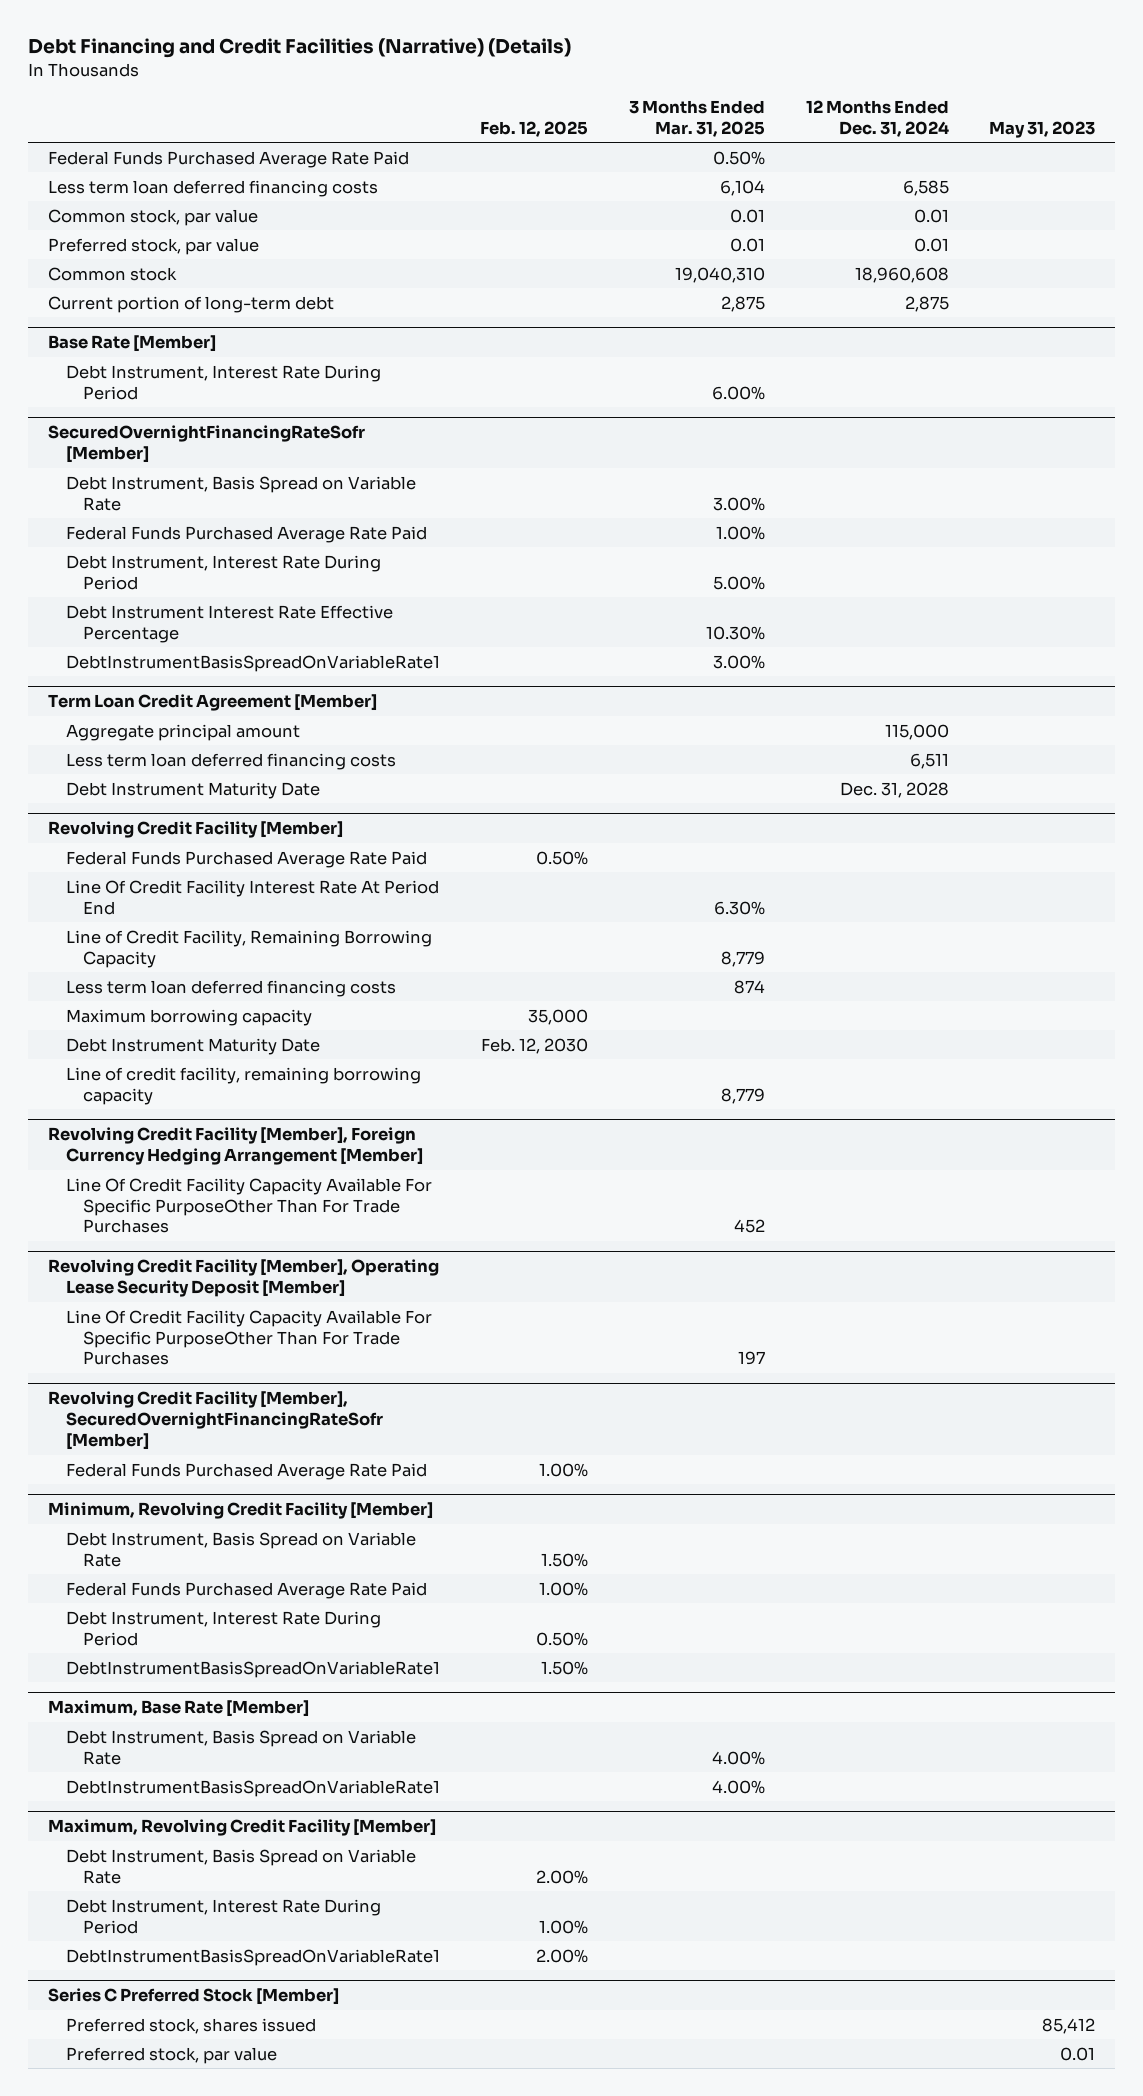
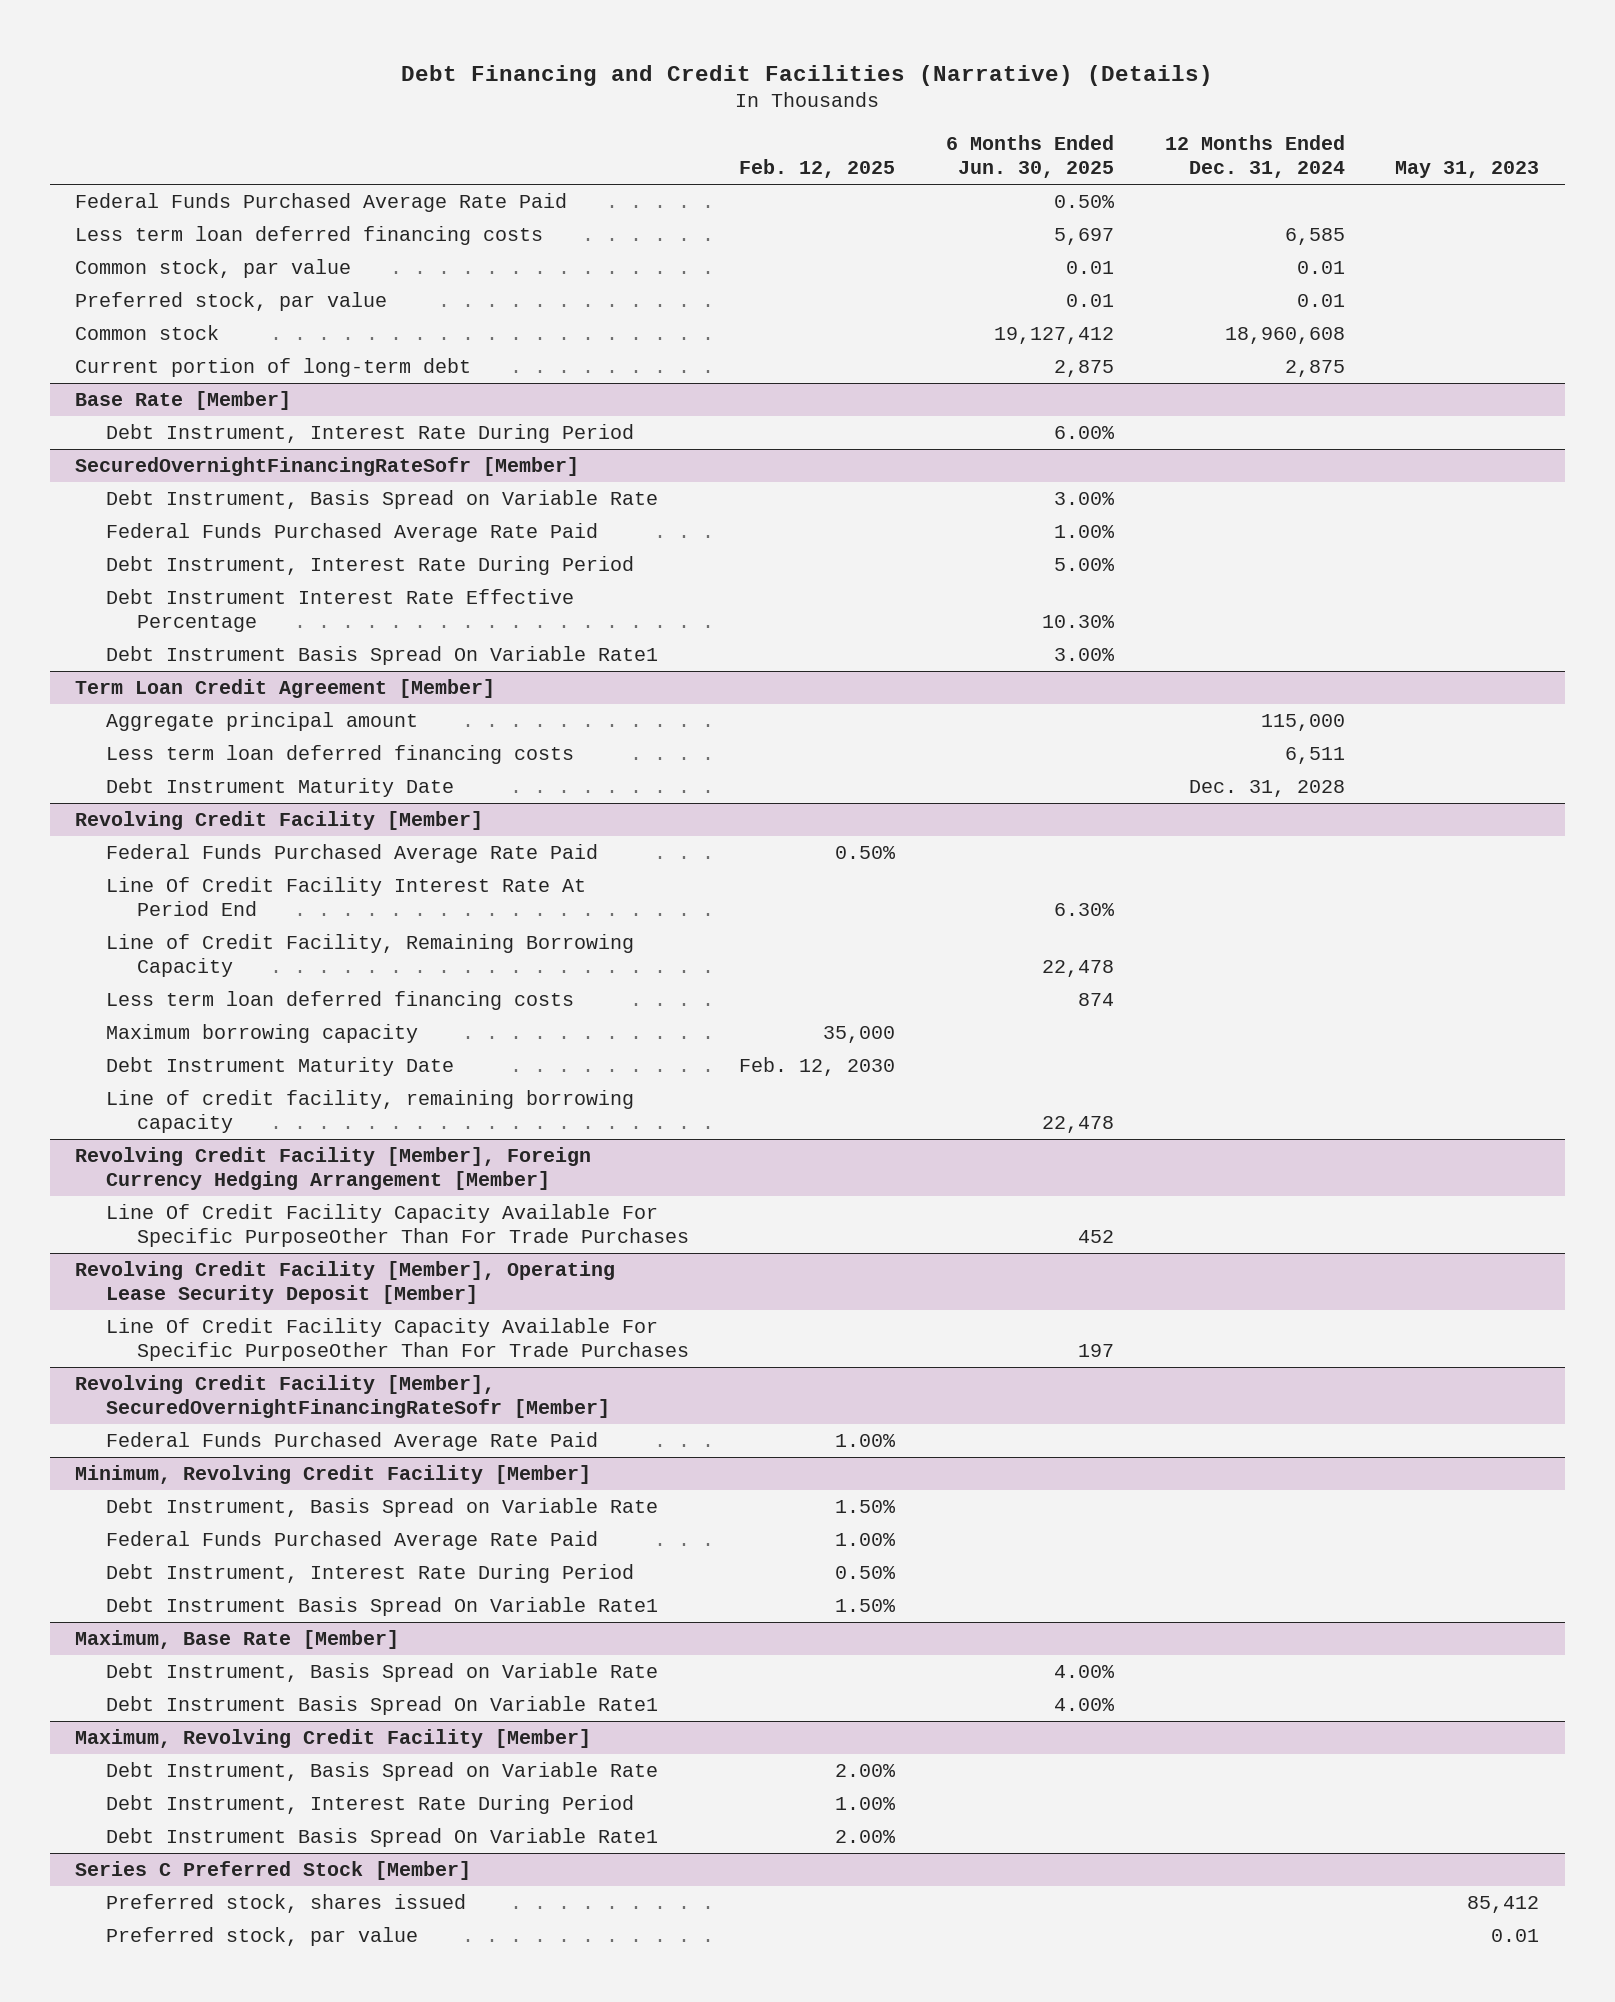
- | Feb. 12, 2025 | 3 Months Ended Mar. 31, 2025 | 12 Months Ended Dec. 31, 2024 | May 31, 2023
+ | Feb. 12, 2025 | 6 Months Ended Jun. 30, 2025 | 12 Months Ended Dec. 31, 2024 | May 31, 2023
@ SecuredOvernightFinancingRateSofr [Member]
- DebtInstrumentBasisSpreadOnVariableRate1 | | 3.00% | |
+ Debt Instrument Basis Spread On Variable Rate1 | | 3.00% | |
@ Minimum, Revolving Credit Facility [Member]
- DebtInstrumentBasisSpreadOnVariableRate1 | 1.50% | | |
+ Debt Instrument Basis Spread On Variable Rate1 | 1.50% | | |
@ Maximum, Base Rate [Member]
- DebtInstrumentBasisSpreadOnVariableRate1 | | 4.00% | |
+ Debt Instrument Basis Spread On Variable Rate1 | | 4.00% | |
@ Maximum, Revolving Credit Facility [Member]
- DebtInstrumentBasisSpreadOnVariableRate1 | 2.00% | | |
+ Debt Instrument Basis Spread On Variable Rate1 | 2.00% | | |

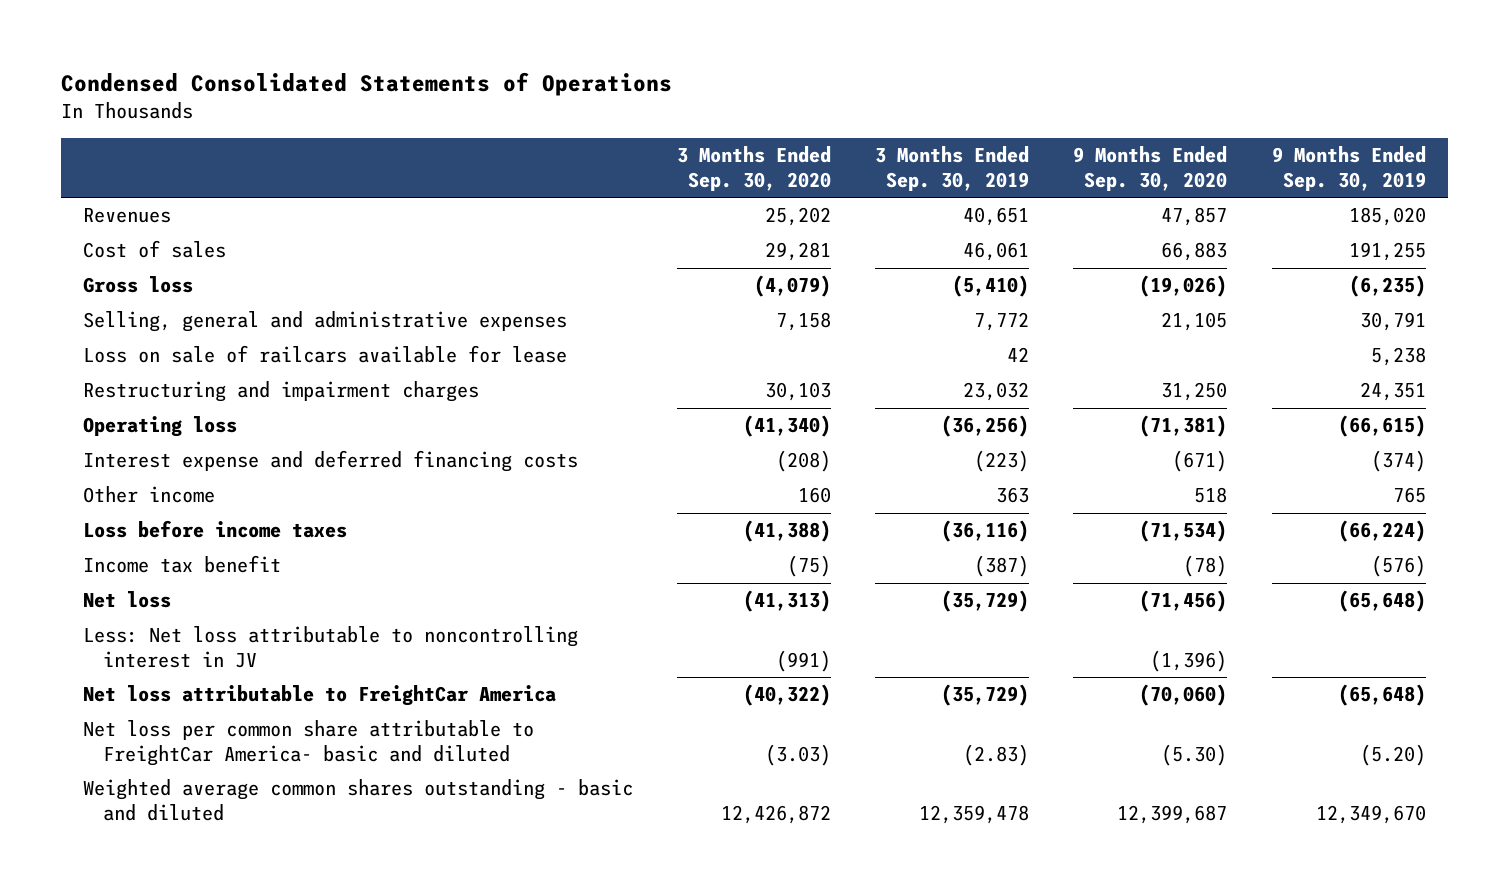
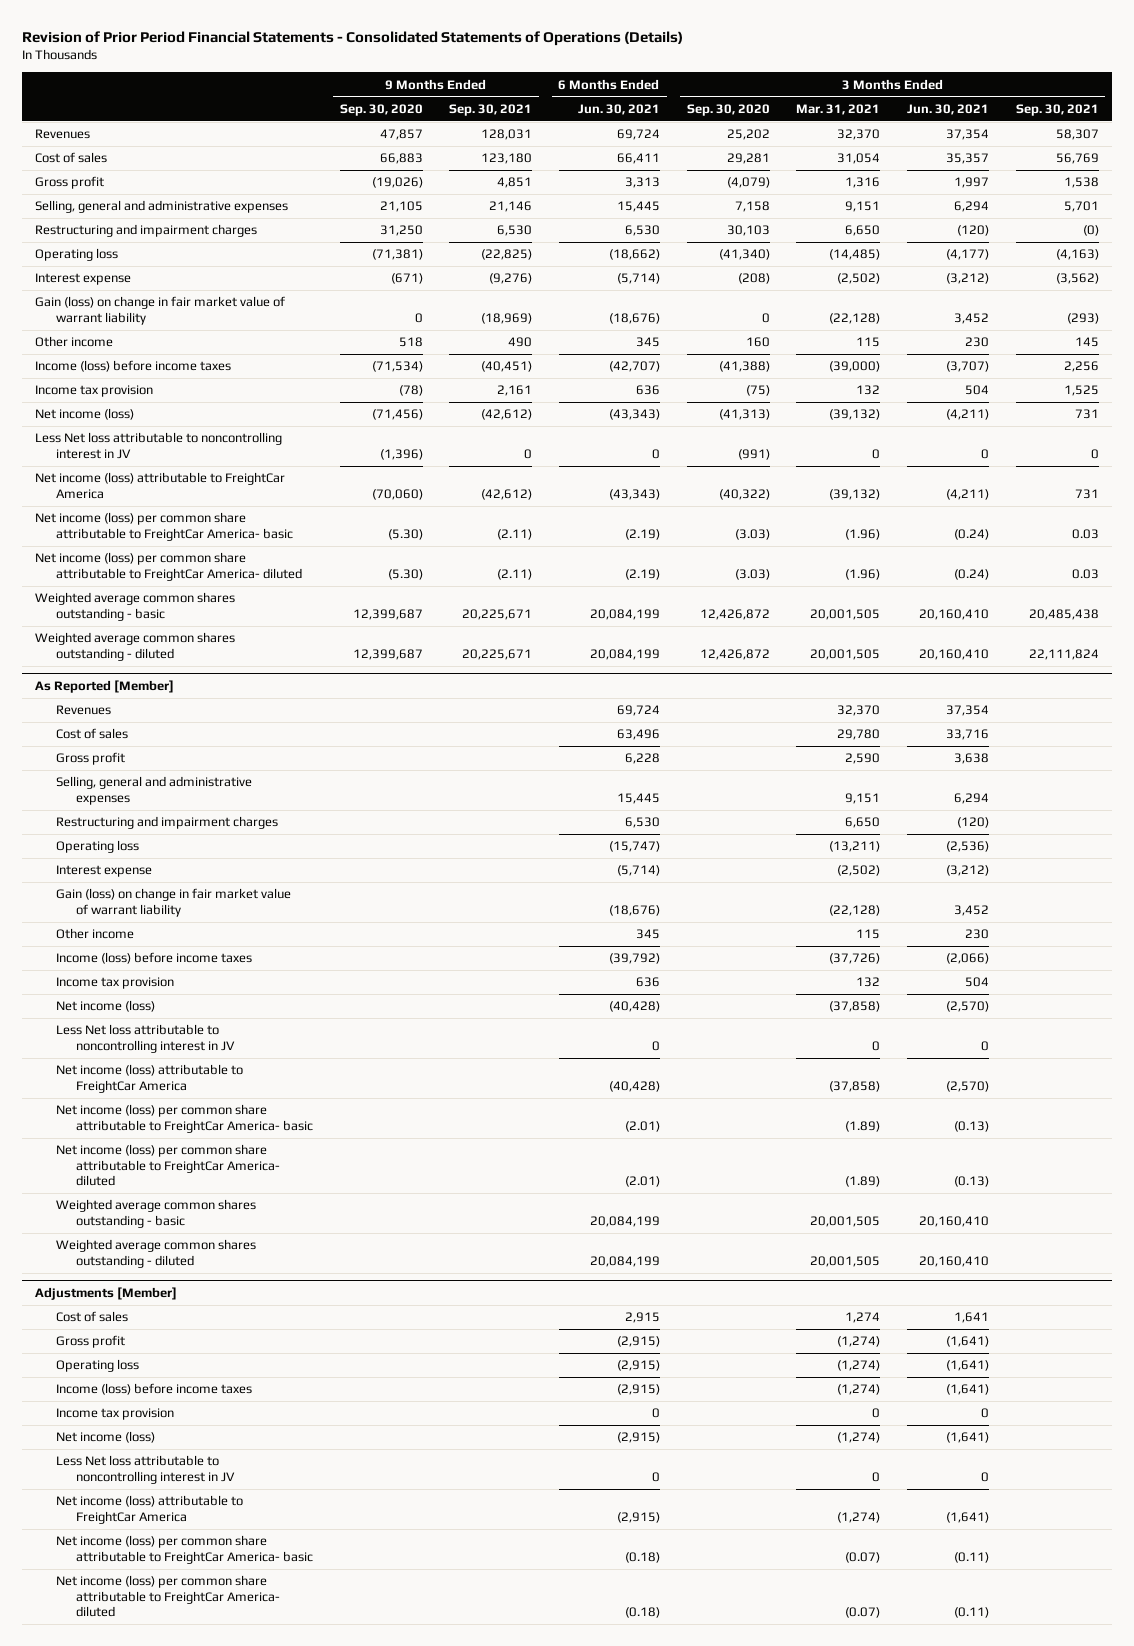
- Condensed Consolidated Statements of Operations
+ Revision of Prior Period Financial Statements - Consolidated Statements of Operations (Details)
- | 3 Months Ended Sep. 30, 2020 | 3 Months Ended Sep. 30, 2019 | 9 Months Ended Sep. 30, 2020 | 9 Months Ended Sep. 30, 2019
+ | 9 Months Ended Sep. 30, 2020 | 9 Months Ended Sep. 30, 2021 | 6 Months Ended Jun. 30, 2021 | 3 Months Ended Sep. 30, 2020 | 3 Months Ended Mar. 31, 2021 | 3 Months Ended Jun. 30, 2021 | 3 Months Ended Sep. 30, 2021
- Gross loss | (4,079) | (5,410) | (19,026) | (6,235)
+ Gross profit | (19,026) | 4,851 | 3,313 | (4,079) | 1,316 | 1,997 | 1,538
- Loss on sale of railcars available for lease | | 42 | | 5,238
- Interest expense and deferred financing costs | (208) | (223) | (671) | (374)
+ Interest expense | (671) | (9,276) | (5,714) | (208) | (2,502) | (3,212) | (3,562)
+ Gain (loss) on change in fair market value of warrant liability | 0 | (18,969) | (18,676) | 0 | (22,128) | 3,452 | (293)
- Loss before income taxes | (41,388) | (36,116) | (71,534) | (66,224)
- Income tax benefit | (75) | (387) | (78) | (576)
- Net loss | (41,313) | (35,729) | (71,456) | (65,648)
- Less: Net loss attributable to noncontrolling interest in JV | (991) | | (1,396) |
- Net loss attributable to FreightCar America | (40,322) | (35,729) | (70,060) | (65,648)
- Net loss per common share attributable to FreightCar America- basic and diluted | (3.03) | (2.83) | (5.30) | (5.20)
- Weighted average common shares outstanding - basic and diluted | 12,426,872 | 12,359,478 | 12,399,687 | 12,349,670
+ Income (loss) before income taxes | (71,534) | (40,451) | (42,707) | (41,388) | (39,000) | (3,707) | 2,256
+ Income tax provision | (78) | 2,161 | 636 | (75) | 132 | 504 | 1,525
+ Net income (loss) | (71,456) | (42,612) | (43,343) | (41,313) | (39,132) | (4,211) | 731
+ Less Net loss attributable to noncontrolling interest in JV | (1,396) | 0 | 0 | (991) | 0 | 0 | 0
+ Net income (loss) attributable to FreightCar America | (70,060) | (42,612) | (43,343) | (40,322) | (39,132) | (4,211) | 731
+ Net income (loss) per common share attributable to FreightCar America- basic | (5.30) | (2.11) | (2.19) | (3.03) | (1.96) | (0.24) | 0.03
+ Net income (loss) per common share attributable to FreightCar America- diluted | (5.30) | (2.11) | (2.19) | (3.03) | (1.96) | (0.24) | 0.03
+ Weighted average common shares outstanding - basic | 12,399,687 | 20,225,671 | 20,084,199 | 12,426,872 | 20,001,505 | 20,160,410 | 20,485,438
+ Weighted average common shares outstanding - diluted | 12,399,687 | 20,225,671 | 20,084,199 | 12,426,872 | 20,001,505 | 20,160,410 | 22,111,824
+ As Reported [Member]
+ Revenues | | | 69,724 | | 32,370 | 37,354 |
+ Cost of sales | | | 63,496 | | 29,780 | 33,716 |
+ Gross profit | | | 6,228 | | 2,590 | 3,638 |
+ Selling, general and administrative expenses | | | 15,445 | | 9,151 | 6,294 |
+ Restructuring and impairment charges | | | 6,530 | | 6,650 | (120) |
+ Operating loss | | | (15,747) | | (13,211) | (2,536) |
+ Interest expense | | | (5,714) | | (2,502) | (3,212) |
+ Gain (loss) on change in fair market value of warrant liability | | | (18,676) | | (22,128) | 3,452 |
+ Other income | | | 345 | | 115 | 230 |
+ Income (loss) before income taxes | | | (39,792) | | (37,726) | (2,066) |
+ Income tax provision | | | 636 | | 132 | 504 |
+ Net income (loss) | | | (40,428) | | (37,858) | (2,570) |
+ Less Net loss attributable to noncontrolling interest in JV | | | 0 | | 0 | 0 |
+ Net income (loss) attributable to FreightCar America | | | (40,428) | | (37,858) | (2,570) |
+ Net income (loss) per common share attributable to FreightCar America- basic | | | (2.01) | | (1.89) | (0.13) |
+ Net income (loss) per common share attributable to FreightCar America- diluted | | | (2.01) | | (1.89) | (0.13) |
+ Weighted average common shares outstanding - basic | | | 20,084,199 | | 20,001,505 | 20,160,410 |
+ Weighted average common shares outstanding - diluted | | | 20,084,199 | | 20,001,505 | 20,160,410 |
+ Adjustments [Member]
+ Cost of sales | | | 2,915 | | 1,274 | 1,641 |
+ Gross profit | | | (2,915) | | (1,274) | (1,641) |
+ Operating loss | | | (2,915) | | (1,274) | (1,641) |
+ Income (loss) before income taxes | | | (2,915) | | (1,274) | (1,641) |
+ Income tax provision | | | 0 | | 0 | 0 |
+ Net income (loss) | | | (2,915) | | (1,274) | (1,641) |
+ Less Net loss attributable to noncontrolling interest in JV | | | 0 | | 0 | 0 |
+ Net income (loss) attributable to FreightCar America | | | (2,915) | | (1,274) | (1,641) |
+ Net income (loss) per common share attributable to FreightCar America- basic | | | (0.18) | | (0.07) | (0.11) |
+ Net income (loss) per common share attributable to FreightCar America- diluted | | | (0.18) | | (0.07) | (0.11) |

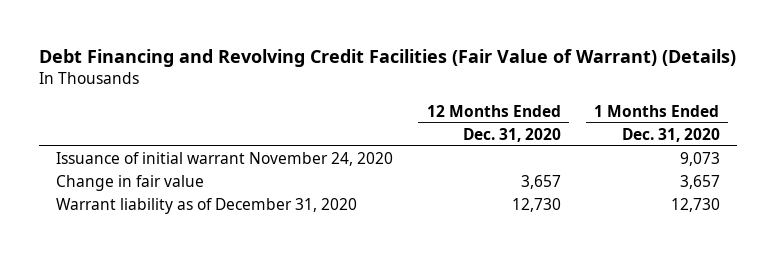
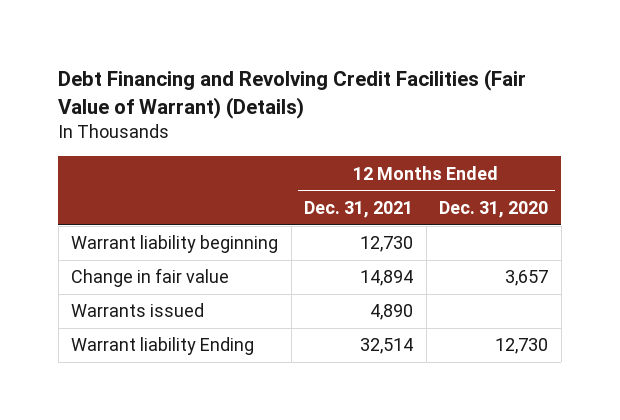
- | 12 Months Ended Dec. 31, 2020 | 1 Months Ended Dec. 31, 2020
+ | 12 Months Ended Dec. 31, 2021 | 12 Months Ended Dec. 31, 2020
- Issuance of initial warrant November 24, 2020 | | 9,073
+ Warrant liability beginning | 12,730 |
- Warrant liability as of December 31, 2020 | 12,730 | 12,730
+ Warrants issued | 4,890 |
+ Warrant liability Ending | 32,514 | 12,730

